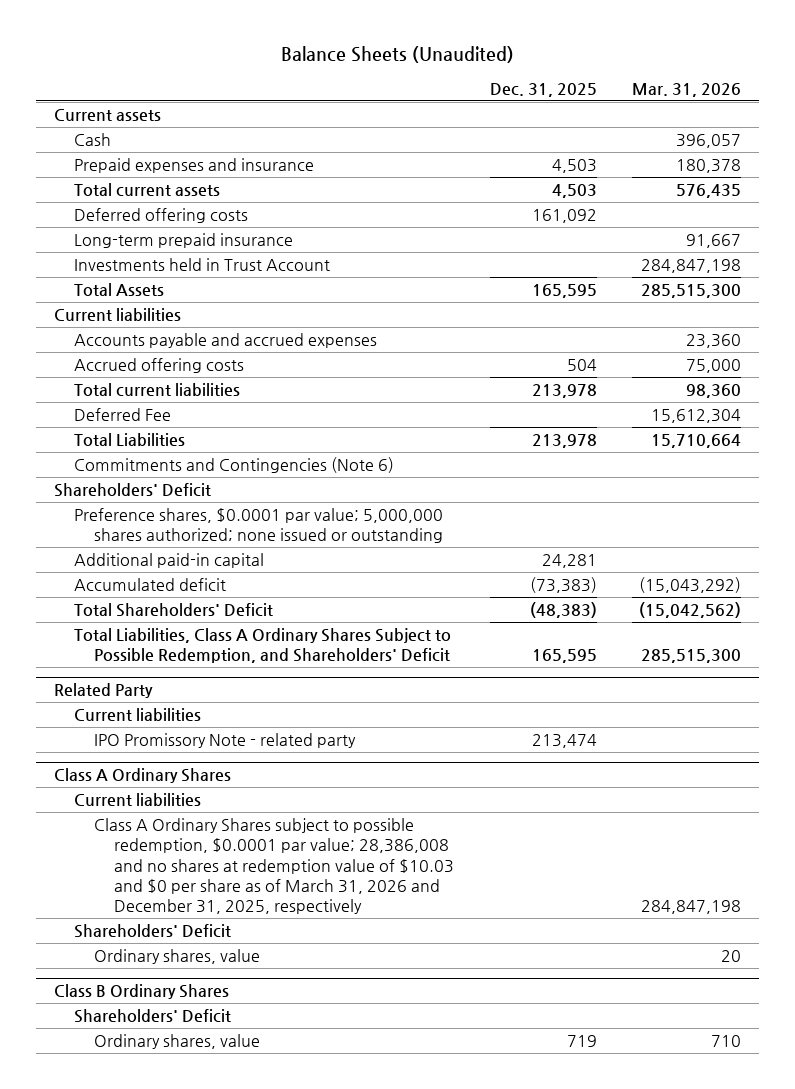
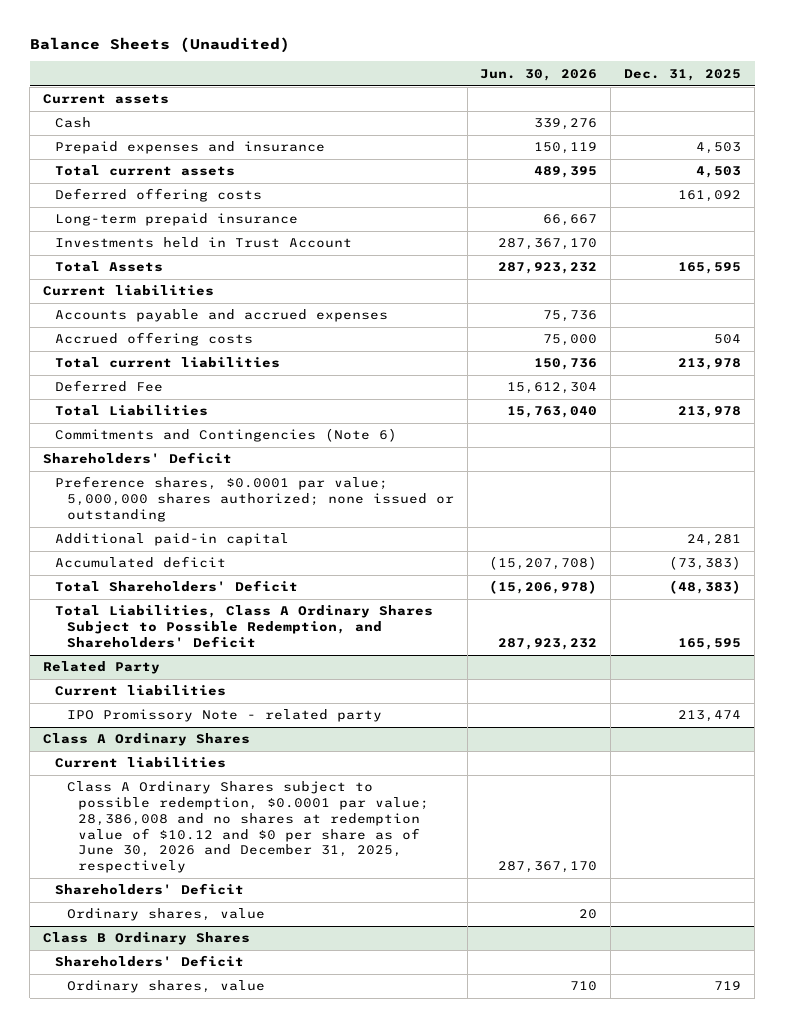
- | Dec. 31, 2025 | Mar. 31, 2026
+ | Jun. 30, 2026 | Dec. 31, 2025
@ Class A Ordinary Shares
- Class A Ordinary Shares subject to possible redemption, $0.0001 par value; 28,386,008 and no shares at redemption value of $10.03 and $0 per share as of March 31, 2026 and December 31, 2025, respectively | | 284,847,198
+ Class A Ordinary Shares subject to possible redemption, $0.0001 par value; 28,386,008 and no shares at redemption value of $10.12 and $0 per share as of June 30, 2026 and December 31, 2025, respectively | 287,367,170 |

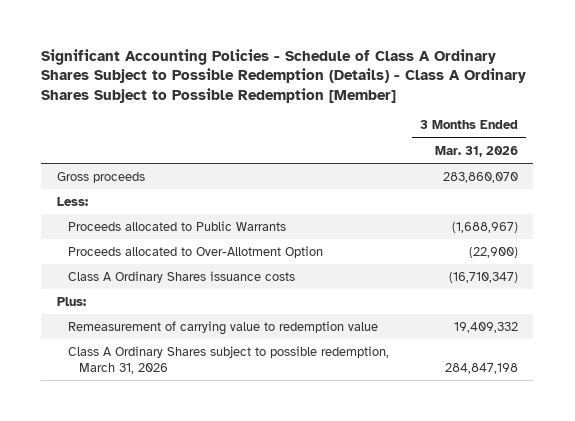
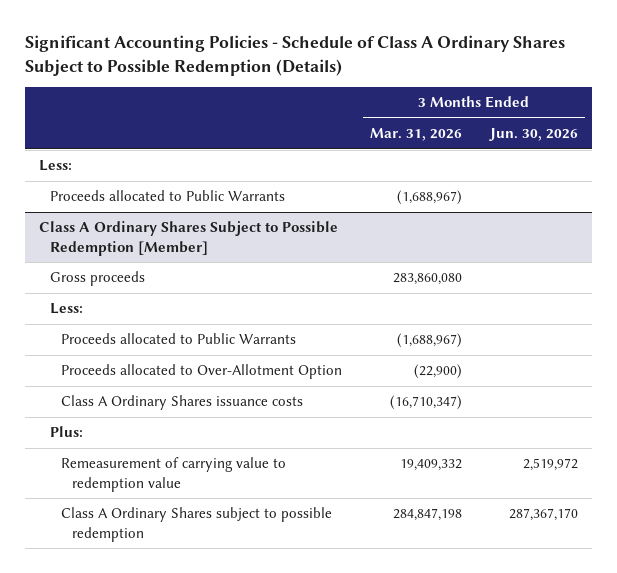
- Significant Accounting Policies - Schedule of Class A Ordinary Shares Subject to Possible Redemption (Details) - Class A Ordinary Shares Subject to Possible Redemption [Member]
+ Significant Accounting Policies - Schedule of Class A Ordinary Shares Subject to Possible Redemption (Details)
- | 3 Months Ended Mar. 31, 2026
+ | 3 Months Ended Mar. 31, 2026 | 3 Months Ended Jun. 30, 2026
- Gross proceeds | 283,860,070
+ Class A Ordinary Shares Subject to Possible Redemption [Member]
+ Gross proceeds | 283,860,080 |
+ Less:
+ Proceeds allocated to Public Warrants | (1,688,967) |
- Class A Ordinary Shares subject to possible redemption, March 31, 2026 | 284,847,198
+ Class A Ordinary Shares subject to possible redemption | 284,847,198 | 287,367,170

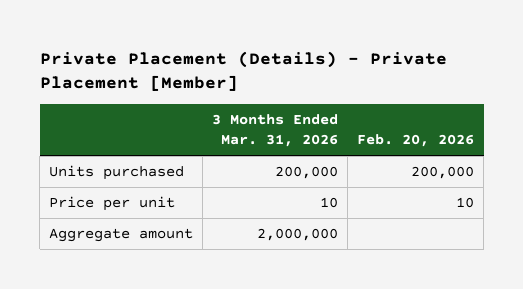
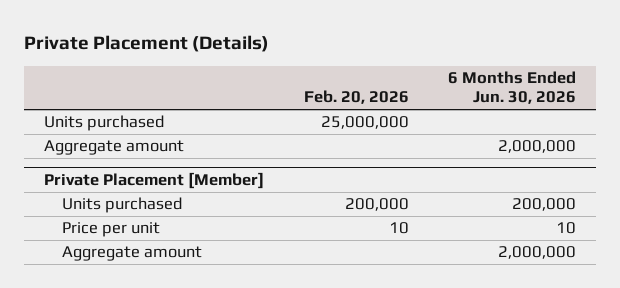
- Private Placement (Details) - Private Placement [Member]
+ Private Placement (Details)
- | 3 Months Ended Mar. 31, 2026 | Feb. 20, 2026
+ | Feb. 20, 2026 | 6 Months Ended Jun. 30, 2026
+ Units purchased | 25,000,000 |
+ Aggregate amount | | 2,000,000
+ Private Placement [Member]

